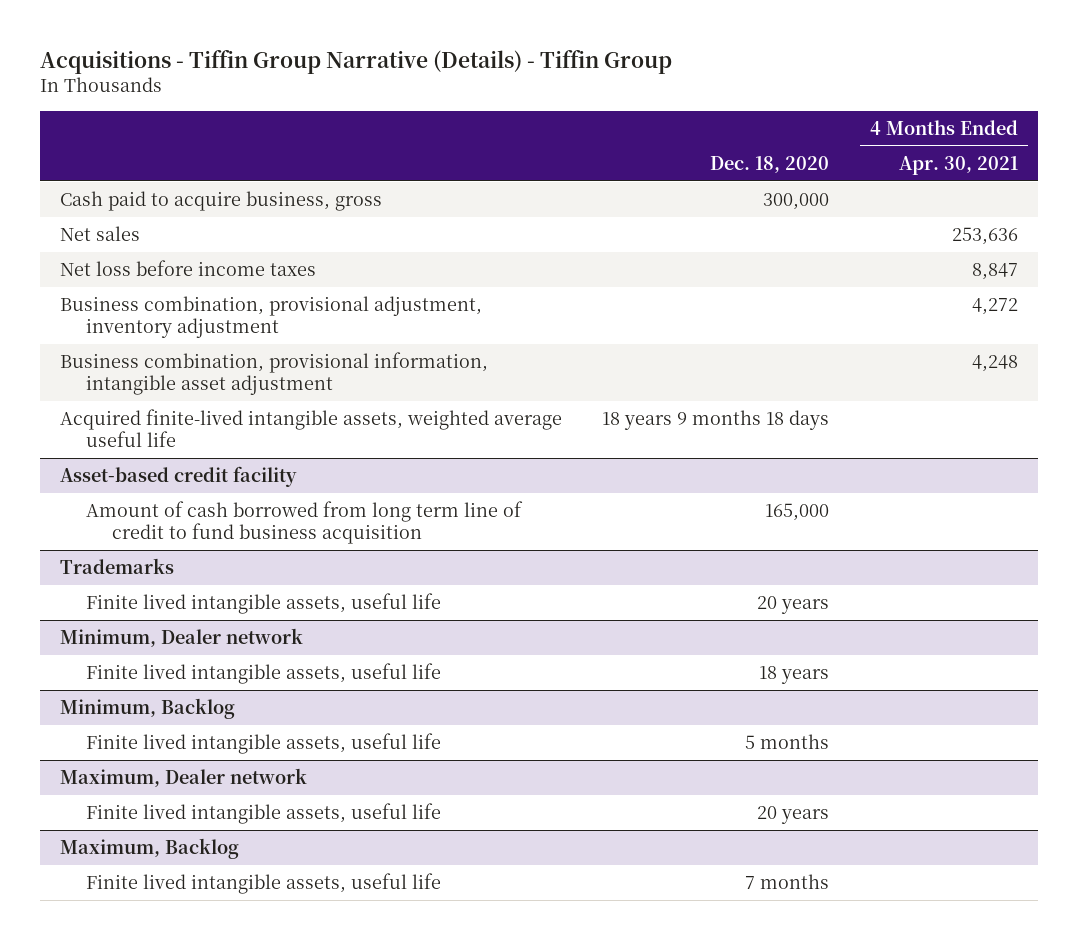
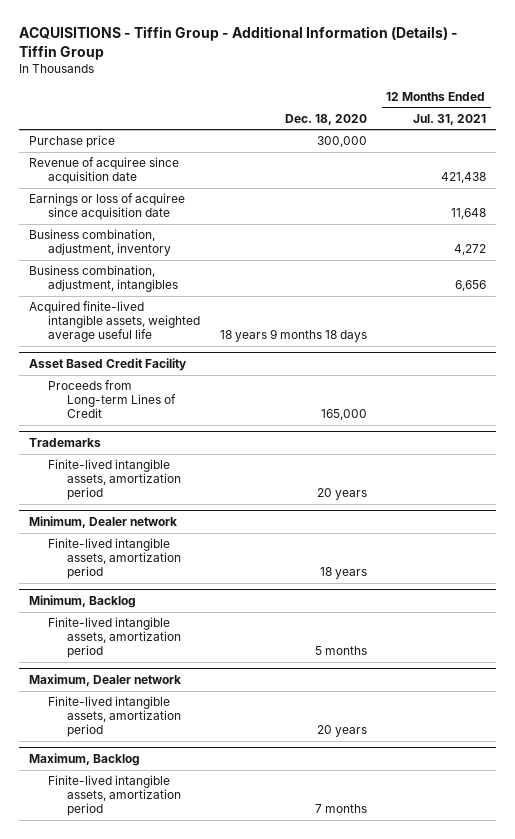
- Acquisitions - Tiffin Group Narrative (Details) - Tiffin Group
+ ACQUISITIONS - Tiffin Group - Additional Information (Details) - Tiffin Group
- | Dec. 18, 2020 | 4 Months Ended Apr. 30, 2021
+ | Dec. 18, 2020 | 12 Months Ended Jul. 31, 2021
- Cash paid to acquire business, gross | 300,000 |
- Net sales | | 253,636
- Net loss before income taxes | | 8,847
- Business combination, provisional adjustment, inventory adjustment | | 4,272
- Business combination, provisional information, intangible asset adjustment | | 4,248
+ Purchase price | 300,000 |
+ Revenue of acquiree since acquisition date | | 421,438
+ Earnings or loss of acquiree since acquisition date | | 11,648
+ Business combination, adjustment, inventory | | 4,272
+ Business combination, adjustment, intangibles | | 6,656
- Asset-based credit facility
- Amount of cash borrowed from long term line of credit to fund business acquisition | 165,000 |
+ Asset Based Credit Facility
+ Proceeds from Long-term Lines of Credit | 165,000 |
@ Trademarks
- Finite lived intangible assets, useful life | 20 years |
+ Finite-lived intangible assets, amortization period | 20 years |
@ Minimum, Dealer network
- Finite lived intangible assets, useful life | 18 years |
+ Finite-lived intangible assets, amortization period | 18 years |
@ Minimum, Backlog
- Finite lived intangible assets, useful life | 5 months |
+ Finite-lived intangible assets, amortization period | 5 months |
@ Maximum, Dealer network
- Finite lived intangible assets, useful life | 20 years |
+ Finite-lived intangible assets, amortization period | 20 years |
@ Maximum, Backlog
- Finite lived intangible assets, useful life | 7 months |
+ Finite-lived intangible assets, amortization period | 7 months |

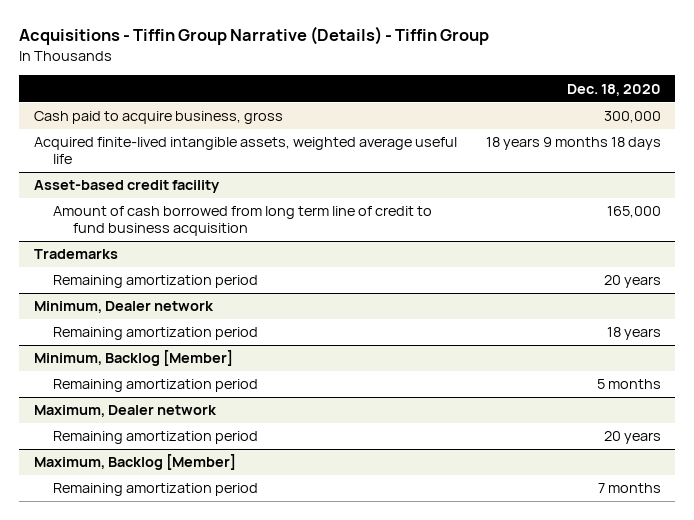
- ACQUISITIONS - Tiffin Group - Additional Information (Details) - Tiffin Group
+ Acquisitions - Tiffin Group Narrative (Details) - Tiffin Group
- | Dec. 18, 2020 | 12 Months Ended Jul. 31, 2021
+ | Dec. 18, 2020
- Purchase price | 300,000 |
- Revenue of acquiree since acquisition date | | 421,438
- Earnings or loss of acquiree since acquisition date | | 11,648
- Business combination, adjustment, inventory | | 4,272
- Business combination, adjustment, intangibles | | 6,656
+ Cash paid to acquire business, gross | 300,000
- Asset Based Credit Facility
- Proceeds from Long-term Lines of Credit | 165,000 |
+ Asset-based credit facility
+ Amount of cash borrowed from long term line of credit to fund business acquisition | 165,000
@ Trademarks
- Finite-lived intangible assets, amortization period | 20 years |
+ Remaining amortization period | 20 years
@ Minimum, Dealer network
- Finite-lived intangible assets, amortization period | 18 years |
- Minimum, Backlog
- Finite-lived intangible assets, amortization period | 5 months |
@ Minimum, Dealer network
+ Remaining amortization period | 18 years
+ Minimum, Backlog [Member]
+ Remaining amortization period | 5 months
@ Maximum, Dealer network
- Finite-lived intangible assets, amortization period | 20 years |
- Maximum, Backlog
- Finite-lived intangible assets, amortization period | 7 months |
@ Maximum, Dealer network
+ Remaining amortization period | 20 years
+ Maximum, Backlog [Member]
+ Remaining amortization period | 7 months

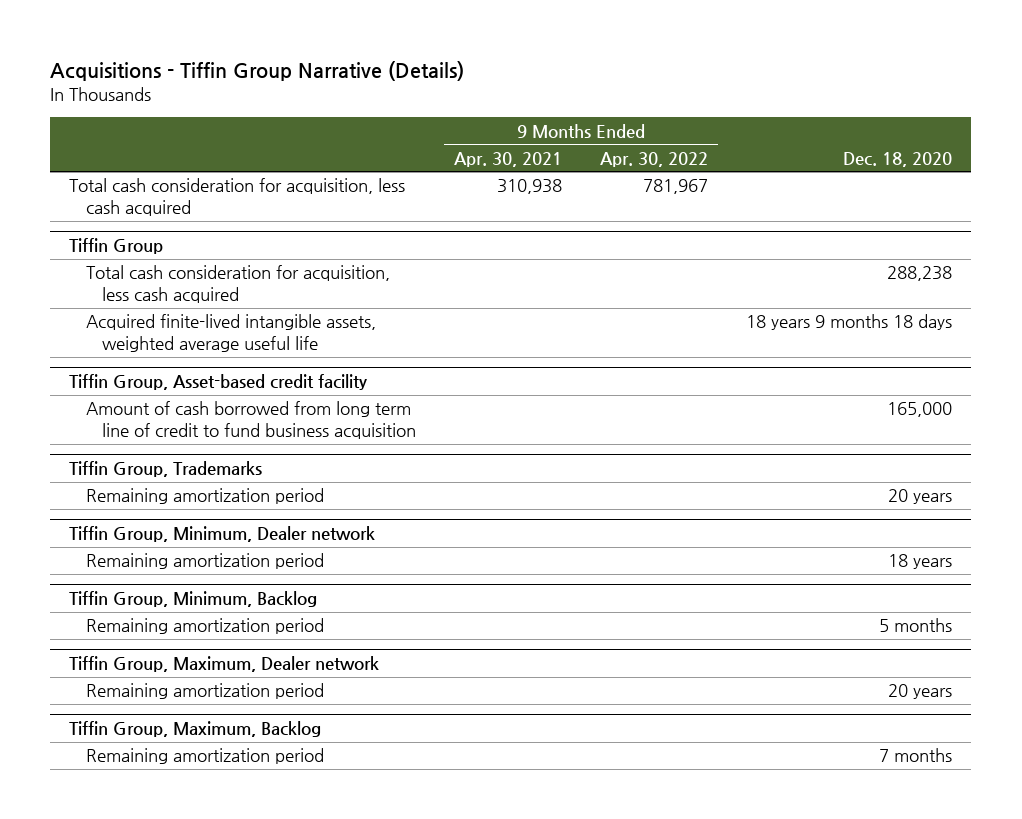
- Acquisitions - Tiffin Group Narrative (Details) - Tiffin Group
+ Acquisitions - Tiffin Group Narrative (Details)
- | Dec. 18, 2020
+ | 9 Months Ended Apr. 30, 2021 | 9 Months Ended Apr. 30, 2022 | Dec. 18, 2020
- Cash paid to acquire business, gross | 300,000
+ Total cash consideration for acquisition, less cash acquired | 310,938 | 781,967 |
+ Tiffin Group
+ Total cash consideration for acquisition, less cash acquired | | | 288,238
- Asset-based credit facility
+ Tiffin Group, Asset-based credit facility
- Trademarks
+ Tiffin Group, Trademarks
- Minimum, Dealer network
+ Tiffin Group, Minimum, Dealer network
- Minimum, Backlog [Member]
+ Tiffin Group, Minimum, Backlog
- Maximum, Dealer network
+ Tiffin Group, Maximum, Dealer network
- Maximum, Backlog [Member]
+ Tiffin Group, Maximum, Backlog

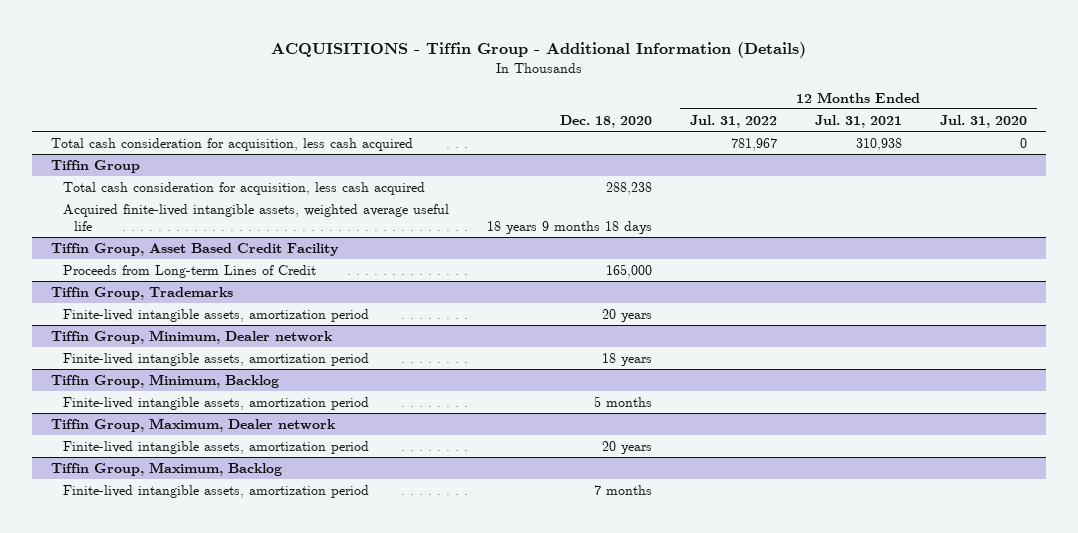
- Acquisitions - Tiffin Group Narrative (Details)
+ ACQUISITIONS - Tiffin Group - Additional Information (Details)
- | 9 Months Ended Apr. 30, 2021 | 9 Months Ended Apr. 30, 2022 | Dec. 18, 2020
+ | Dec. 18, 2020 | 12 Months Ended Jul. 31, 2022 | 12 Months Ended Jul. 31, 2021 | 12 Months Ended Jul. 31, 2020
- Tiffin Group, Asset-based credit facility
- Amount of cash borrowed from long term line of credit to fund business acquisition | | | 165,000
+ Tiffin Group, Asset Based Credit Facility
+ Proceeds from Long-term Lines of Credit | 165,000 | | |
@ Tiffin Group, Trademarks
- Remaining amortization period | | | 20 years
+ Finite-lived intangible assets, amortization period | 20 years | | |
@ Tiffin Group, Minimum, Dealer network
- Remaining amortization period | | | 18 years
+ Finite-lived intangible assets, amortization period | 18 years | | |
@ Tiffin Group, Minimum, Backlog
- Remaining amortization period | | | 5 months
+ Finite-lived intangible assets, amortization period | 5 months | | |
@ Tiffin Group, Maximum, Dealer network
- Remaining amortization period | | | 20 years
+ Finite-lived intangible assets, amortization period | 20 years | | |
@ Tiffin Group, Maximum, Backlog
- Remaining amortization period | | | 7 months
+ Finite-lived intangible assets, amortization period | 7 months | | |

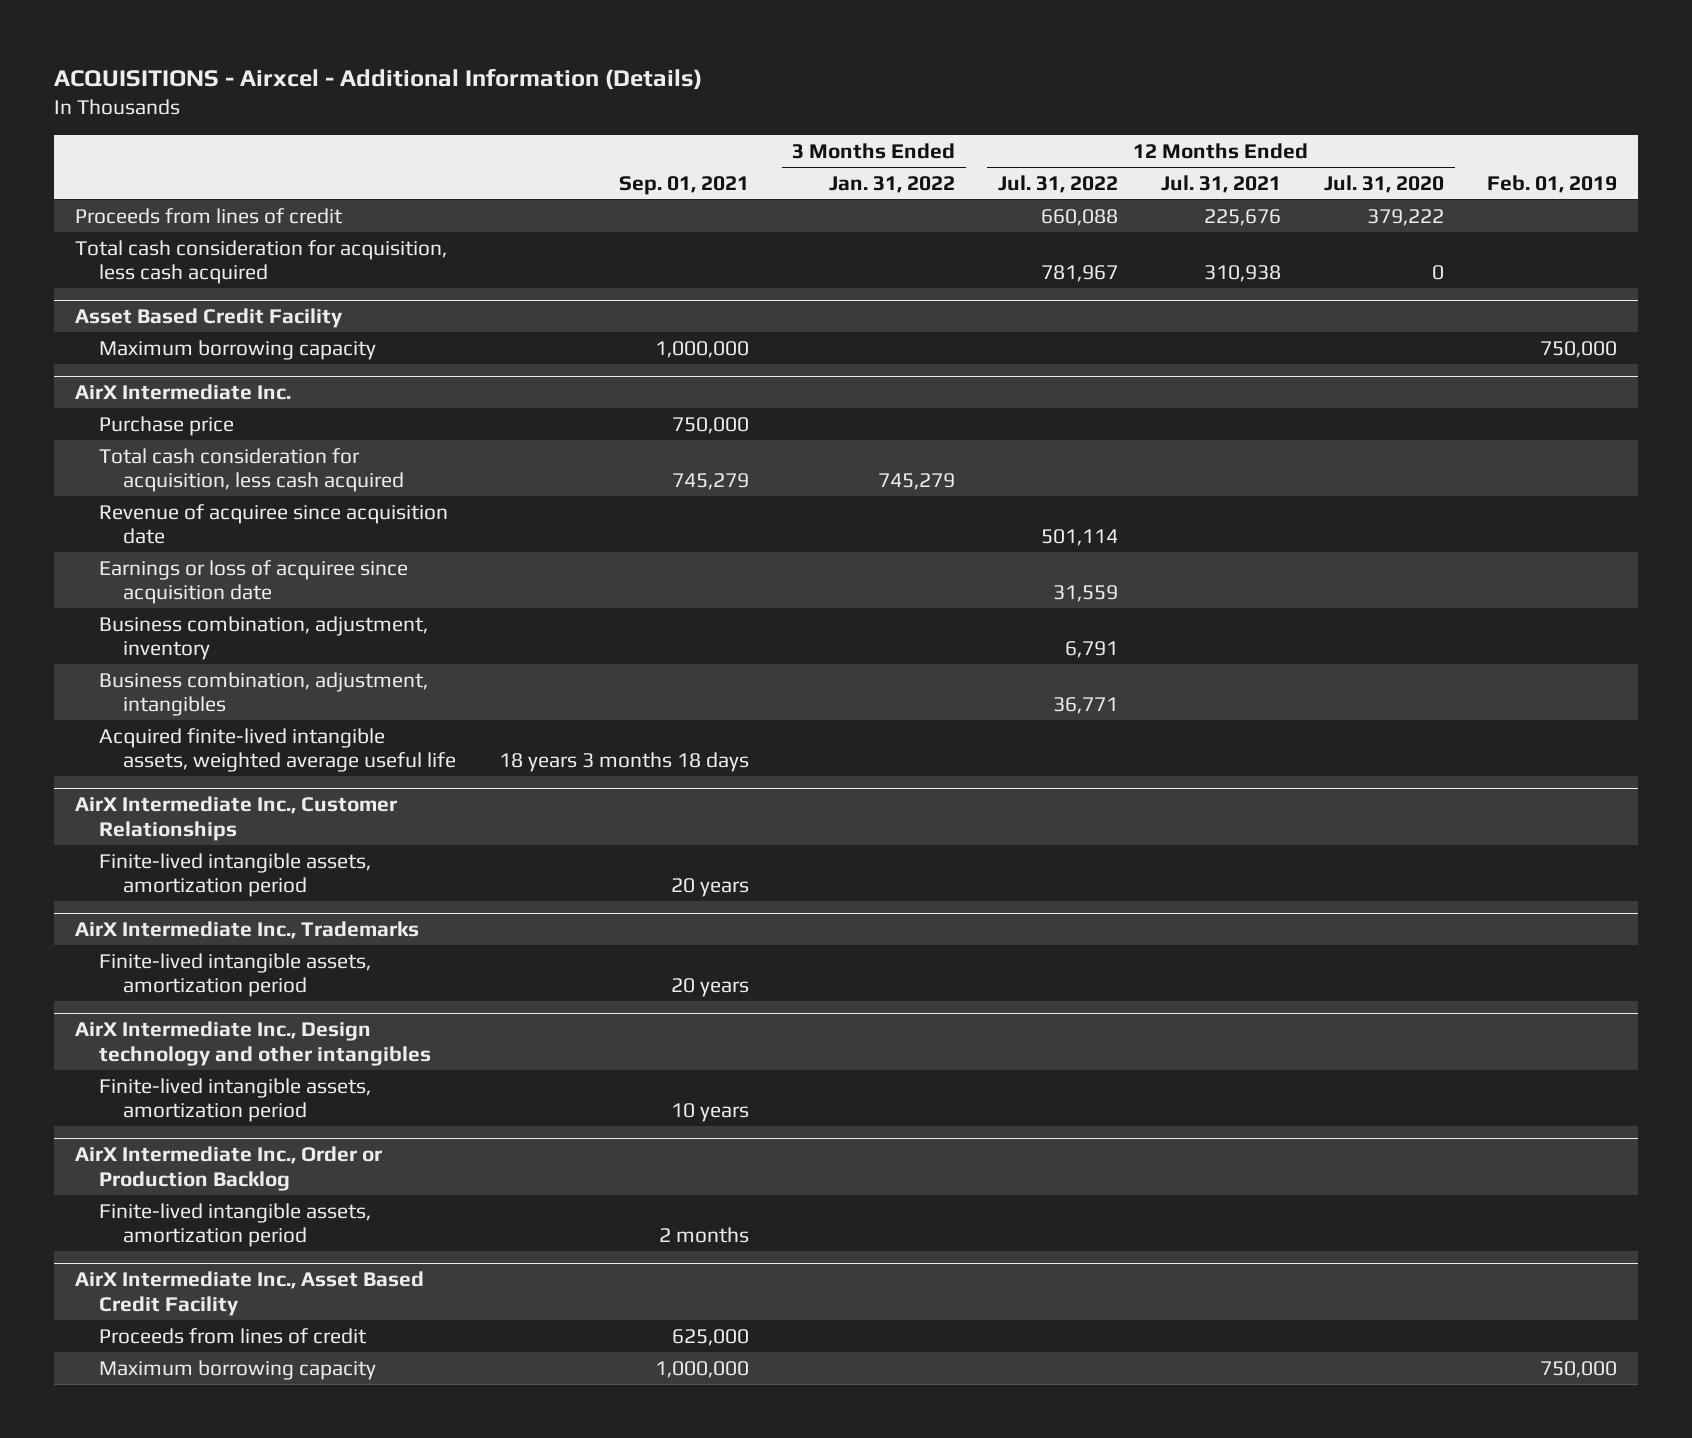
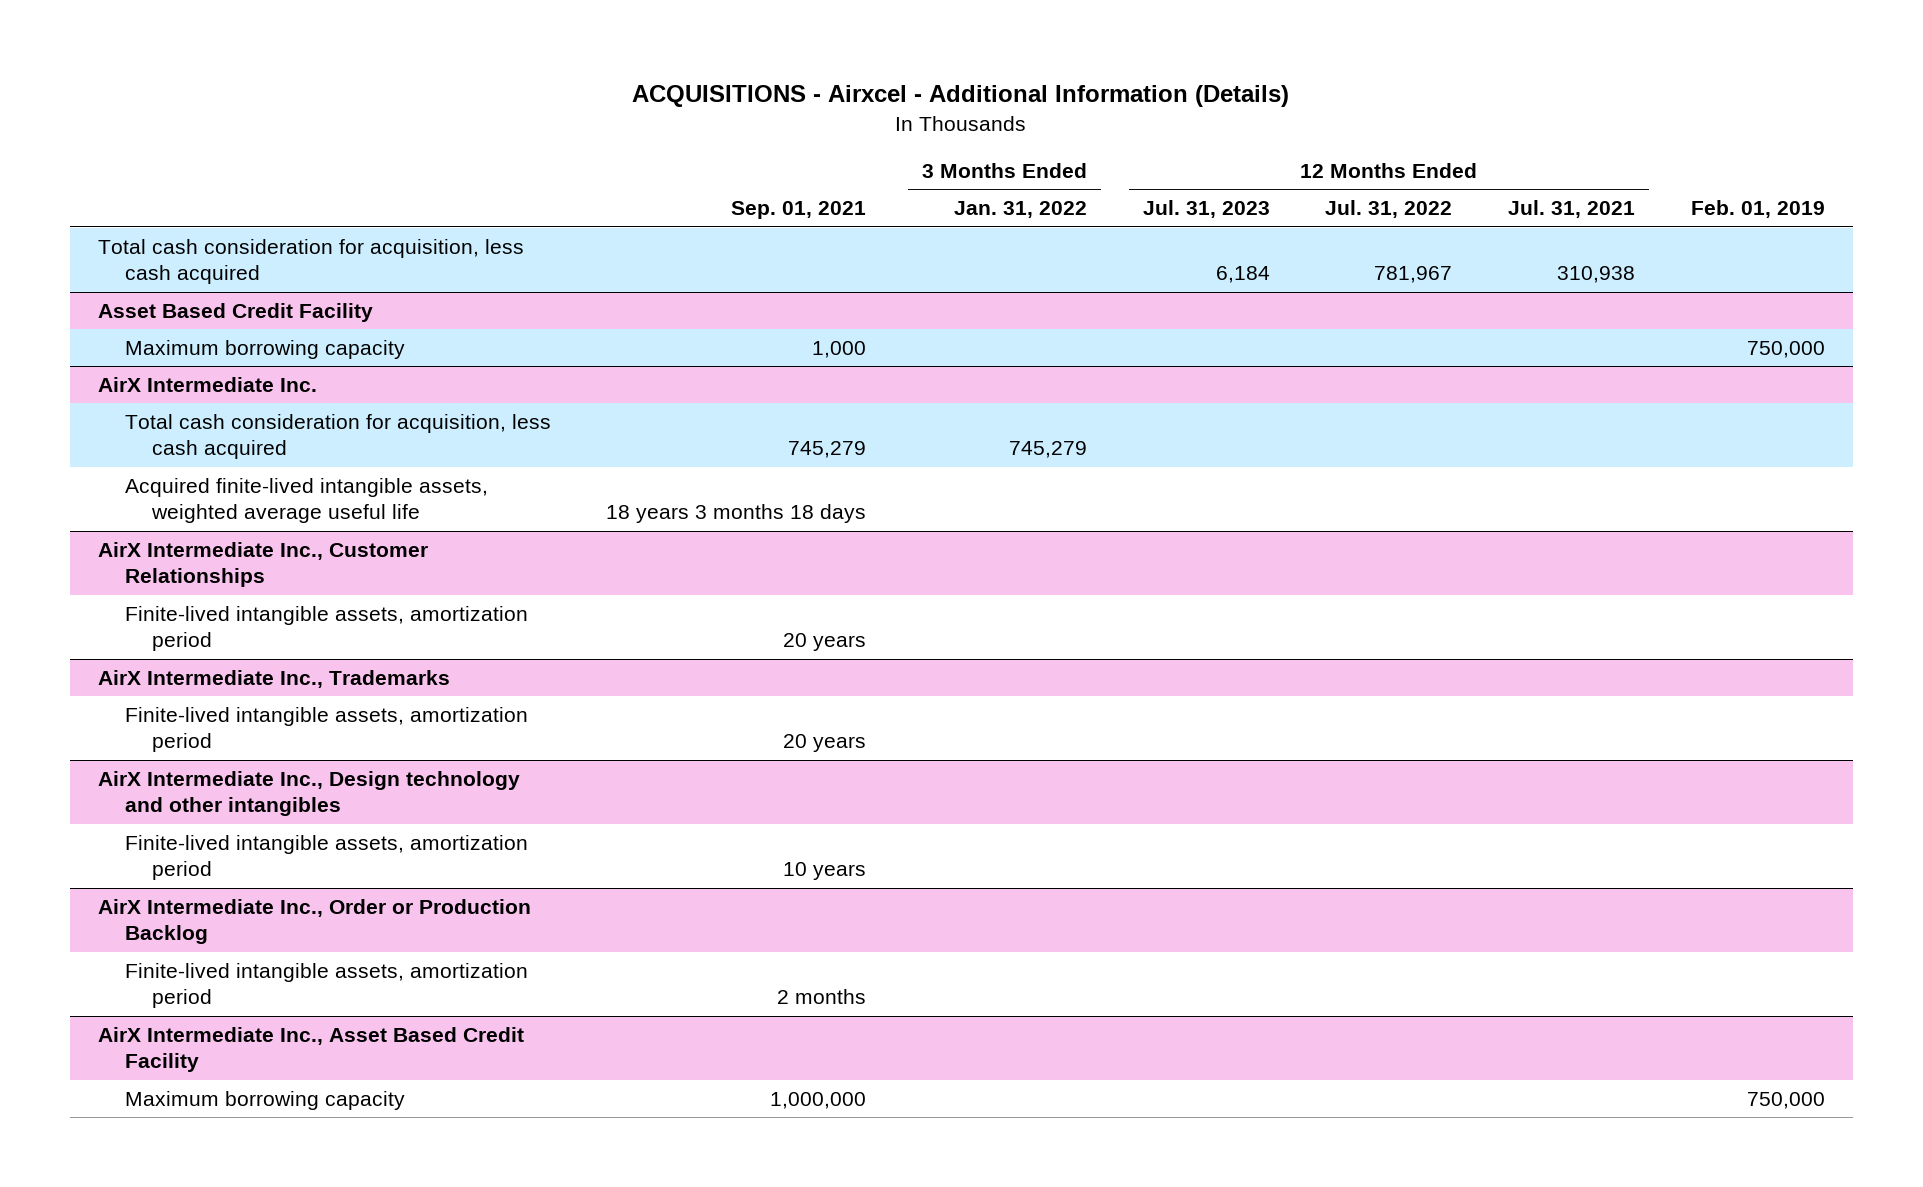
- | Sep. 01, 2021 | 3 Months Ended Jan. 31, 2022 | 12 Months Ended Jul. 31, 2022 | 12 Months Ended Jul. 31, 2021 | 12 Months Ended Jul. 31, 2020 | Feb. 01, 2019
+ | Sep. 01, 2021 | 3 Months Ended Jan. 31, 2022 | 12 Months Ended Jul. 31, 2023 | 12 Months Ended Jul. 31, 2022 | 12 Months Ended Jul. 31, 2021 | Feb. 01, 2019
- Proceeds from lines of credit | | | 660,088 | 225,676 | 379,222 |
@ Asset Based Credit Facility
- Maximum borrowing capacity | 1,000,000 | | | | | 750,000
+ Maximum borrowing capacity | 1,000 | | | | | 750,000
@ AirX Intermediate Inc.
- Purchase price | 750,000 | | | | |
- Revenue of acquiree since acquisition date | | | 501,114 | | |
- Earnings or loss of acquiree since acquisition date | | | 31,559 | | |
- Business combination, adjustment, inventory | | | 6,791 | | |
- Business combination, adjustment, intangibles | | | 36,771 | | |
@ AirX Intermediate Inc., Asset Based Credit Facility
- Proceeds from lines of credit | 625,000 | | | | |

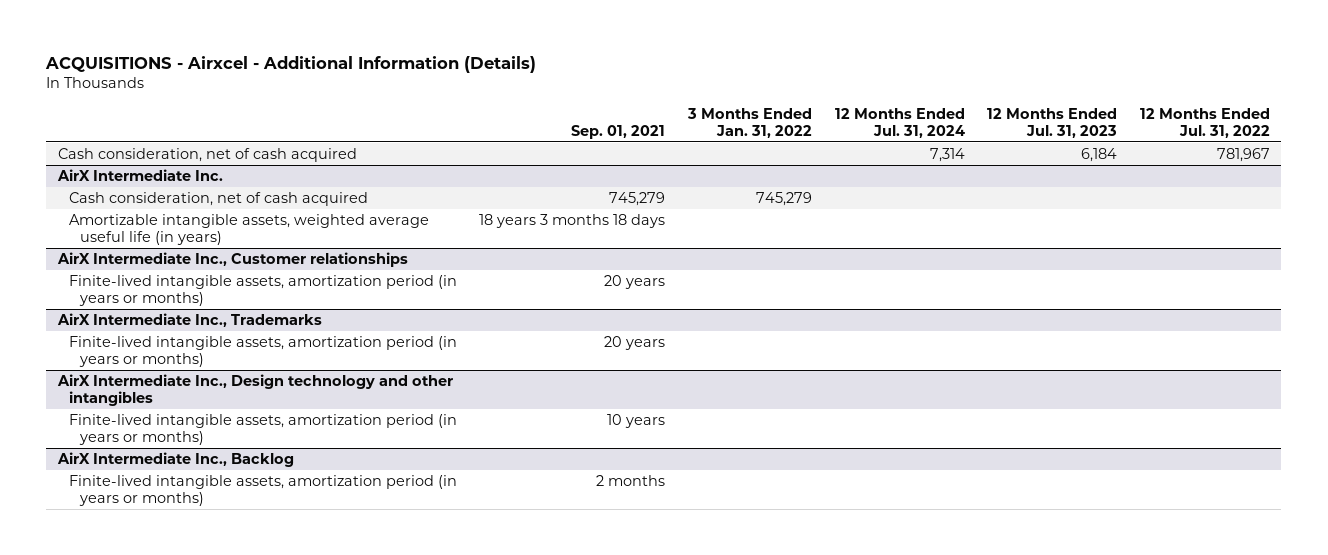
- | Sep. 01, 2021 | 3 Months Ended Jan. 31, 2022 | 12 Months Ended Jul. 31, 2023 | 12 Months Ended Jul. 31, 2022 | 12 Months Ended Jul. 31, 2021 | Feb. 01, 2019
+ | Sep. 01, 2021 | 3 Months Ended Jan. 31, 2022 | 12 Months Ended Jul. 31, 2024 | 12 Months Ended Jul. 31, 2023 | 12 Months Ended Jul. 31, 2022
- Total cash consideration for acquisition, less cash acquired | | | 6,184 | 781,967 | 310,938 |
- Asset Based Credit Facility
- Maximum borrowing capacity | 1,000 | | | | | 750,000
+ Cash consideration, net of cash acquired | | | 7,314 | 6,184 | 781,967
@ AirX Intermediate Inc.
- Total cash consideration for acquisition, less cash acquired | 745,279 | 745,279 | | | |
- Acquired finite-lived intangible assets, weighted average useful life | 18 years 3 months 18 days | | | | |
- AirX Intermediate Inc., Customer Relationships
- Finite-lived intangible assets, amortization period | 20 years | | | | |
@ AirX Intermediate Inc.
+ Cash consideration, net of cash acquired | 745,279 | 745,279 | | |
+ Amortizable intangible assets, weighted average useful life (in years) | 18 years 3 months 18 days | | | |
+ AirX Intermediate Inc., Customer relationships
+ Finite-lived intangible assets, amortization period (in years or months) | 20 years | | | |
@ AirX Intermediate Inc., Trademarks
- Finite-lived intangible assets, amortization period | 20 years | | | | |
+ Finite-lived intangible assets, amortization period (in years or months) | 20 years | | | |
@ AirX Intermediate Inc., Design technology and other intangibles
- Finite-lived intangible assets, amortization period | 10 years | | | | |
- AirX Intermediate Inc., Order or Production Backlog
- Finite-lived intangible assets, amortization period | 2 months | | | | |
- AirX Intermediate Inc., Asset Based Credit Facility
- Maximum borrowing capacity | 1,000,000 | | | | | 750,000
@ AirX Intermediate Inc., Design technology and other intangibles
+ Finite-lived intangible assets, amortization period (in years or months) | 10 years | | | |
+ AirX Intermediate Inc., Backlog
+ Finite-lived intangible assets, amortization period (in years or months) | 2 months | | | |

